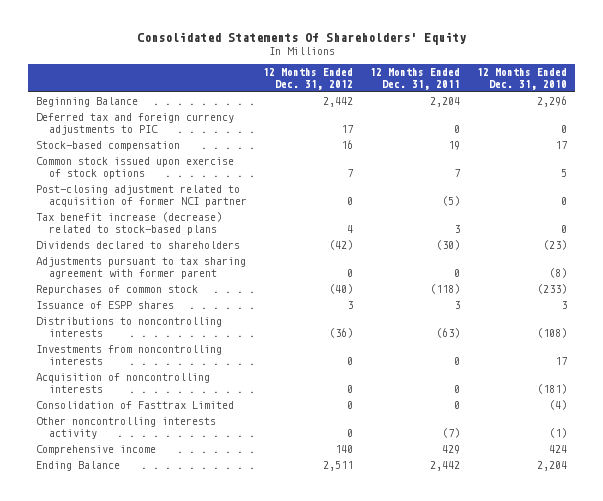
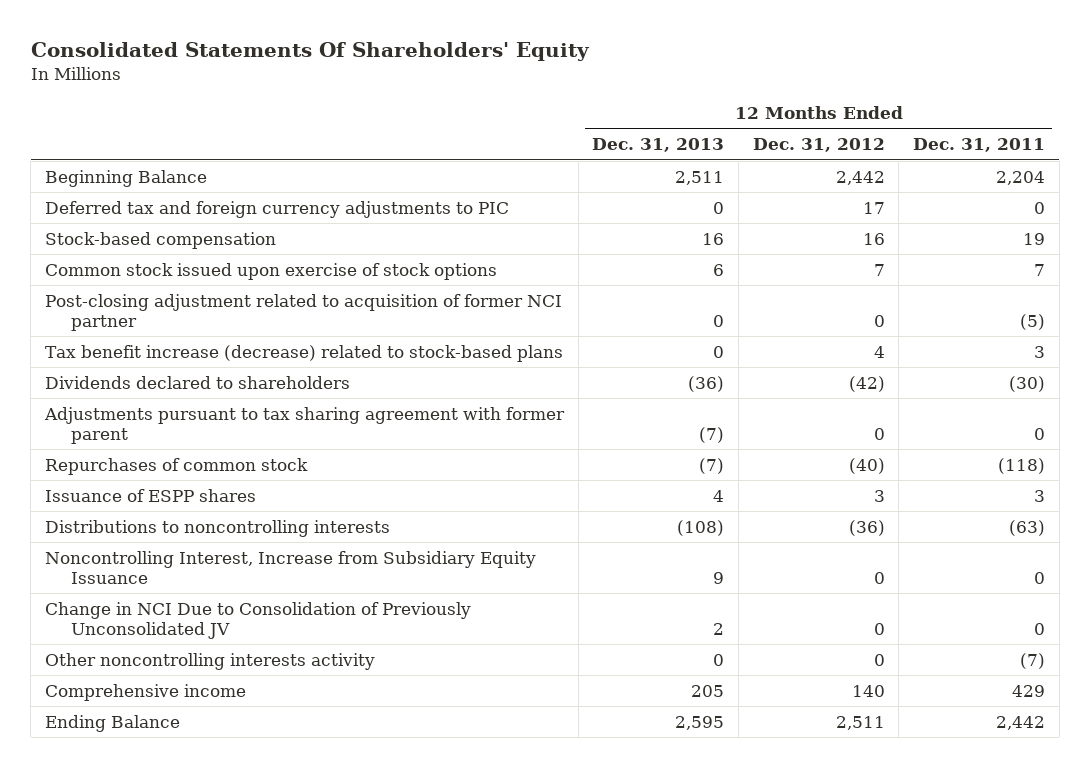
- | 12 Months Ended Dec. 31, 2012 | 12 Months Ended Dec. 31, 2011 | 12 Months Ended Dec. 31, 2010
+ | 12 Months Ended Dec. 31, 2013 | 12 Months Ended Dec. 31, 2012 | 12 Months Ended Dec. 31, 2011
- Investments from noncontrolling interests | 0 | 0 | 17
- Acquisition of noncontrolling interests | 0 | 0 | (181)
- Consolidation of Fasttrax Limited | 0 | 0 | (4)
+ Noncontrolling Interest, Increase from Subsidiary Equity Issuance | 9 | 0 | 0
+ Change in NCI Due to Consolidation of Previously Unconsolidated JV | 2 | 0 | 0

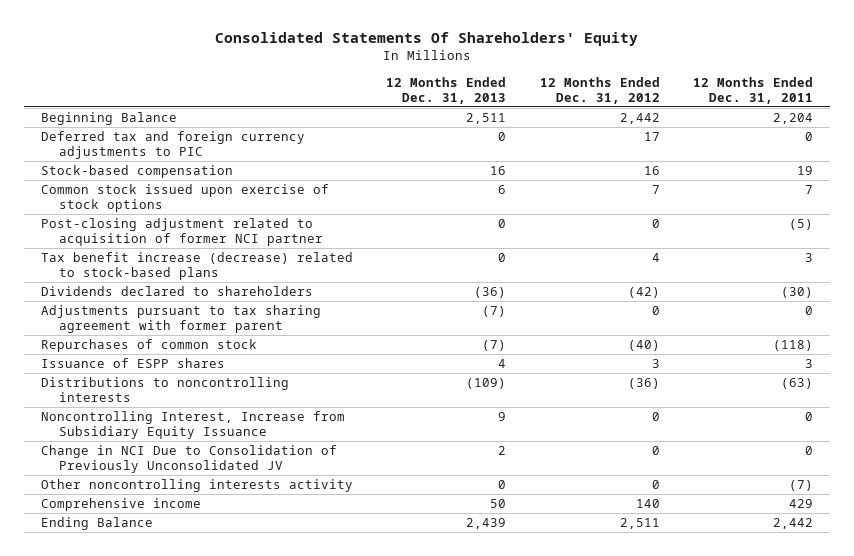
- Distributions to noncontrolling interests | (108) | (36) | (63)
+ Distributions to noncontrolling interests | (109) | (36) | (63)
- Comprehensive income | 205 | 140 | 429
- Ending Balance | 2,595 | 2,511 | 2,442
+ Comprehensive income | 50 | 140 | 429
+ Ending Balance | 2,439 | 2,511 | 2,442

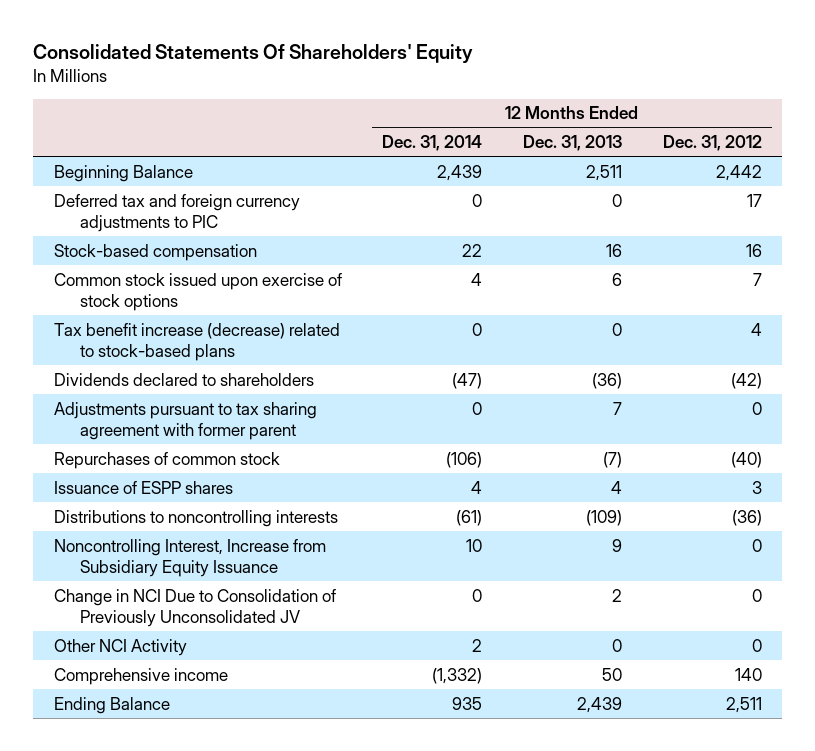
- | 12 Months Ended Dec. 31, 2013 | 12 Months Ended Dec. 31, 2012 | 12 Months Ended Dec. 31, 2011
+ | 12 Months Ended Dec. 31, 2014 | 12 Months Ended Dec. 31, 2013 | 12 Months Ended Dec. 31, 2012
- Post-closing adjustment related to acquisition of former NCI partner | 0 | 0 | (5)
- Adjustments pursuant to tax sharing agreement with former parent | (7) | 0 | 0
+ Adjustments pursuant to tax sharing agreement with former parent | 0 | 7 | 0
- Other noncontrolling interests activity | 0 | 0 | (7)
+ Other NCI Activity | 2 | 0 | 0

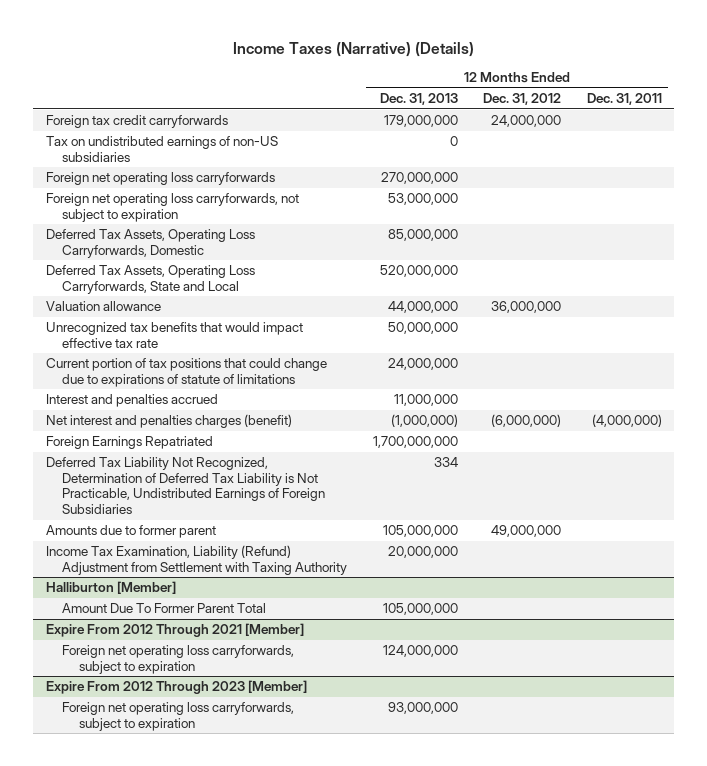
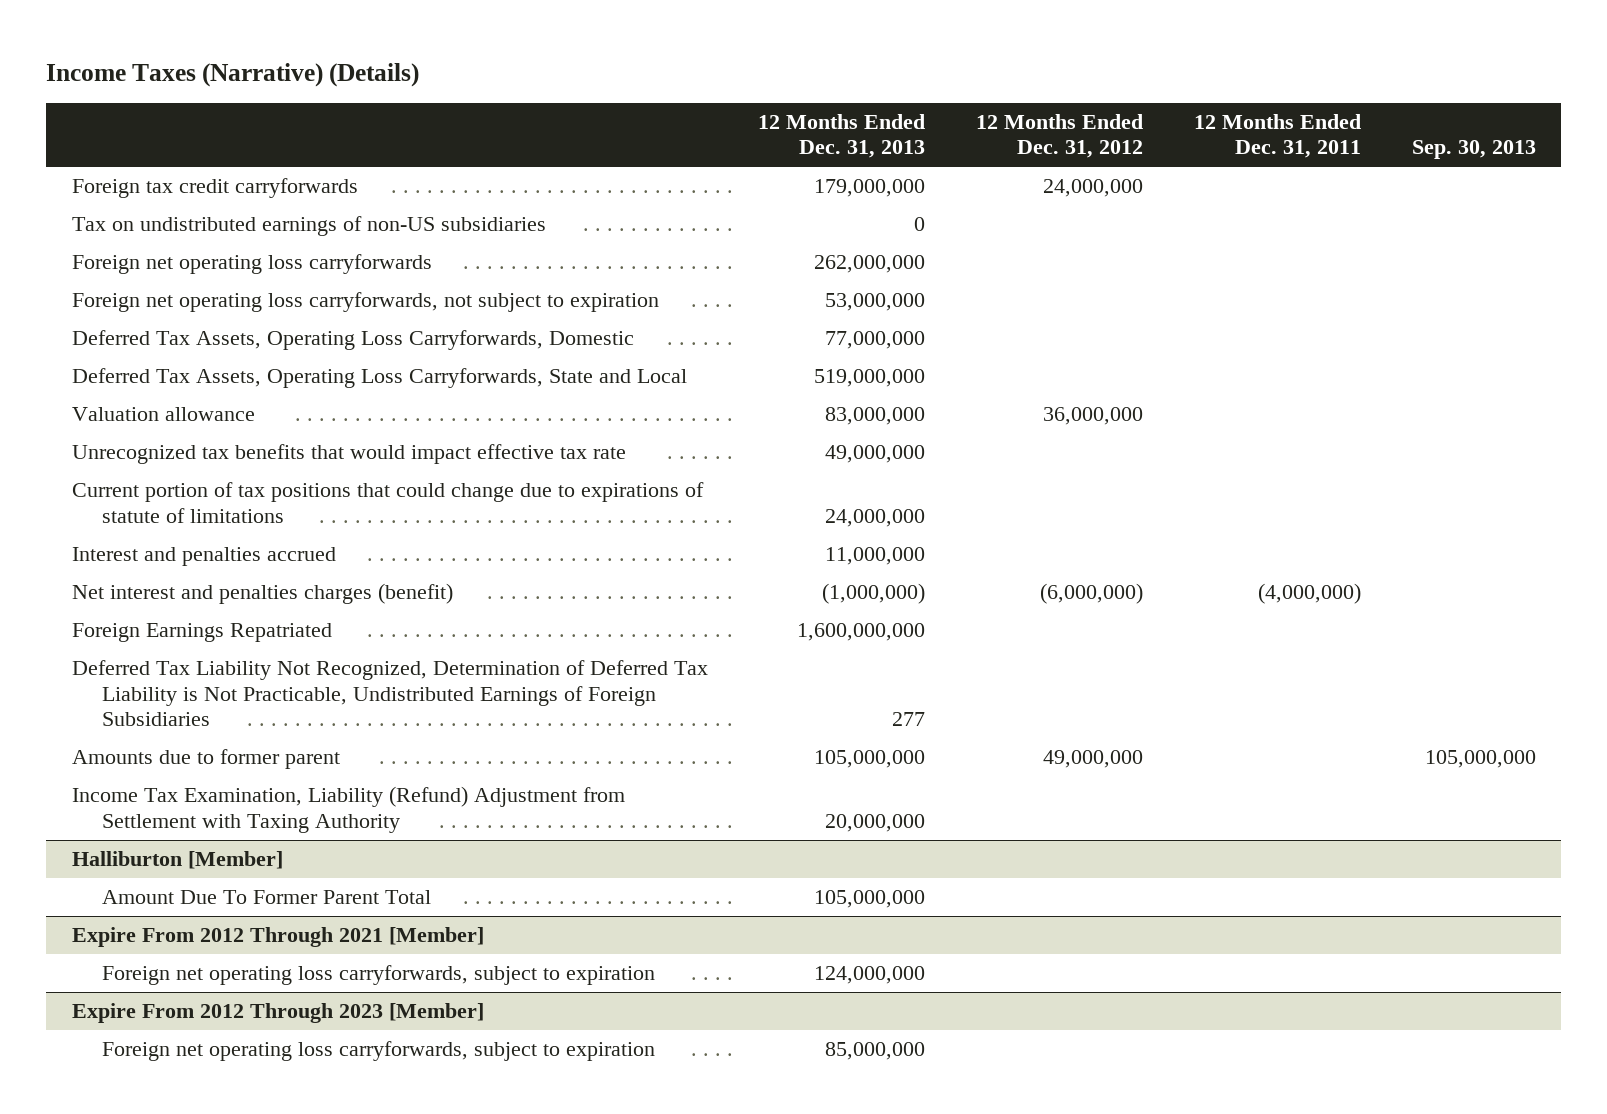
- | 12 Months Ended Dec. 31, 2013 | 12 Months Ended Dec. 31, 2012 | 12 Months Ended Dec. 31, 2011
+ | 12 Months Ended Dec. 31, 2013 | 12 Months Ended Dec. 31, 2012 | 12 Months Ended Dec. 31, 2011 | Sep. 30, 2013
- Foreign net operating loss carryforwards | 270,000,000 | |
+ Foreign net operating loss carryforwards | 262,000,000 | | |
- Deferred Tax Assets, Operating Loss Carryforwards, Domestic | 85,000,000 | |
- Deferred Tax Assets, Operating Loss Carryforwards, State and Local | 520,000,000 | |
- Valuation allowance | 44,000,000 | 36,000,000 |
- Unrecognized tax benefits that would impact effective tax rate | 50,000,000 | |
+ Deferred Tax Assets, Operating Loss Carryforwards, Domestic | 77,000,000 | | |
+ Deferred Tax Assets, Operating Loss Carryforwards, State and Local | 519,000,000 | | |
+ Valuation allowance | 83,000,000 | 36,000,000 | |
+ Unrecognized tax benefits that would impact effective tax rate | 49,000,000 | | |
- Foreign Earnings Repatriated | 1,700,000,000 | |
- Deferred Tax Liability Not Recognized, Determination of Deferred Tax Liability is Not Practicable, Undistributed Earnings of Foreign Subsidiaries | 334 | |
+ Foreign Earnings Repatriated | 1,600,000,000 | | |
+ Deferred Tax Liability Not Recognized, Determination of Deferred Tax Liability is Not Practicable, Undistributed Earnings of Foreign Subsidiaries | 277 | | |
@ Expire From 2012 Through 2023 [Member]
- Foreign net operating loss carryforwards, subject to expiration | 93,000,000 | |
+ Foreign net operating loss carryforwards, subject to expiration | 85,000,000 | | |

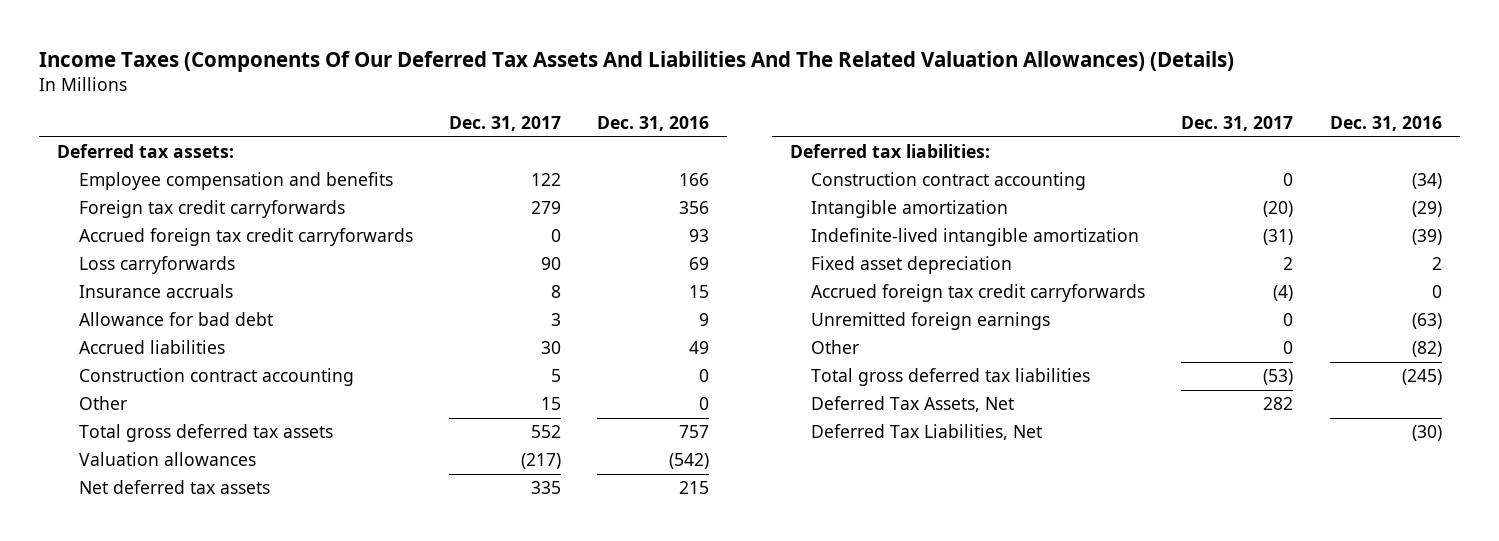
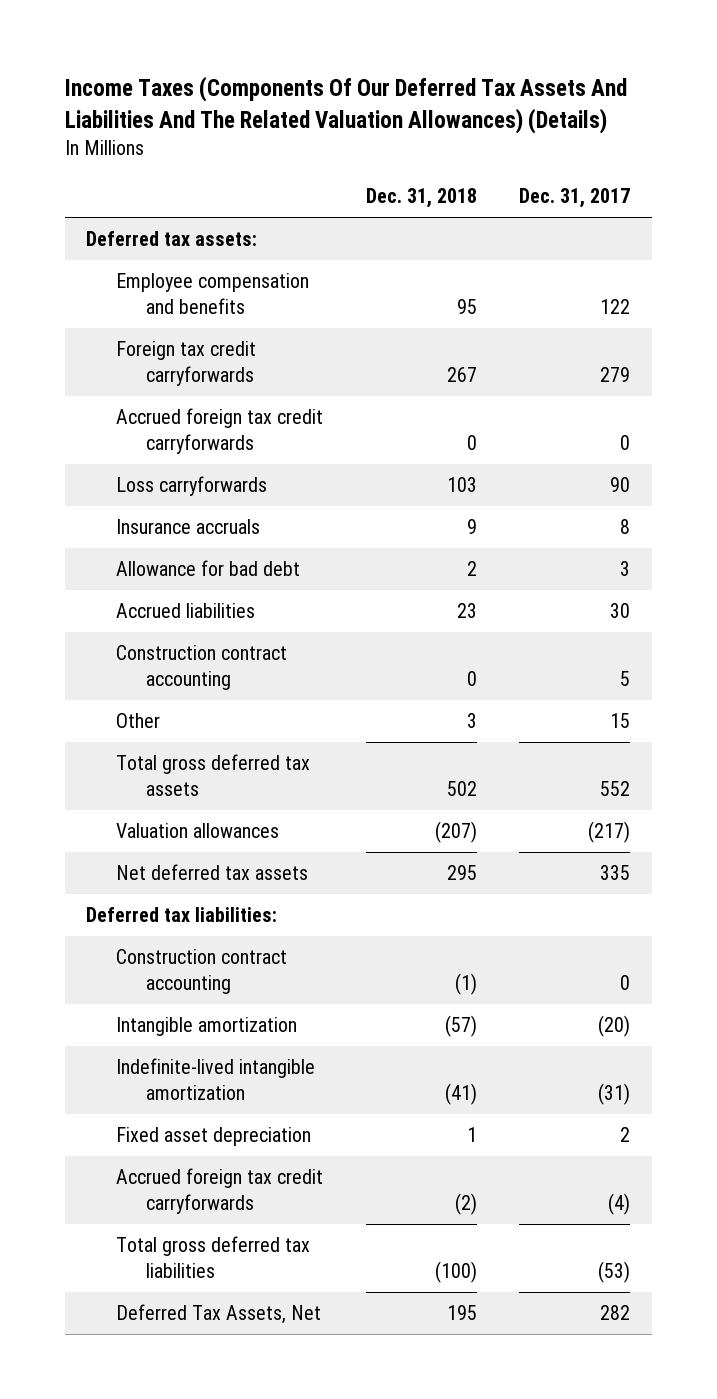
- | Dec. 31, 2017 | Dec. 31, 2016
+ | Dec. 31, 2018 | Dec. 31, 2017
- Unremitted foreign earnings | 0 | (63)
- Other | 0 | (82)
- Deferred Tax Liabilities, Net | | (30)

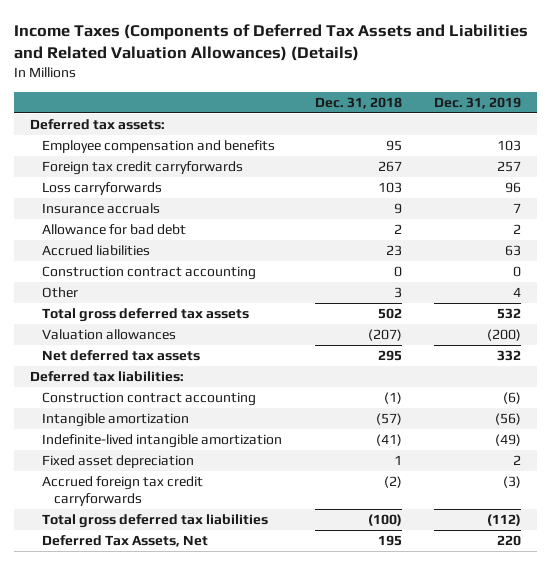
- Income Taxes (Components Of Our Deferred Tax Assets And Liabilities And The Related Valuation Allowances) (Details)
+ Income Taxes (Components of Deferred Tax Assets and Liabilities and Related Valuation Allowances) (Details)
- | Dec. 31, 2018 | Dec. 31, 2017
+ | Dec. 31, 2018 | Dec. 31, 2019
- Accrued foreign tax credit carryforwards | 0 | 0

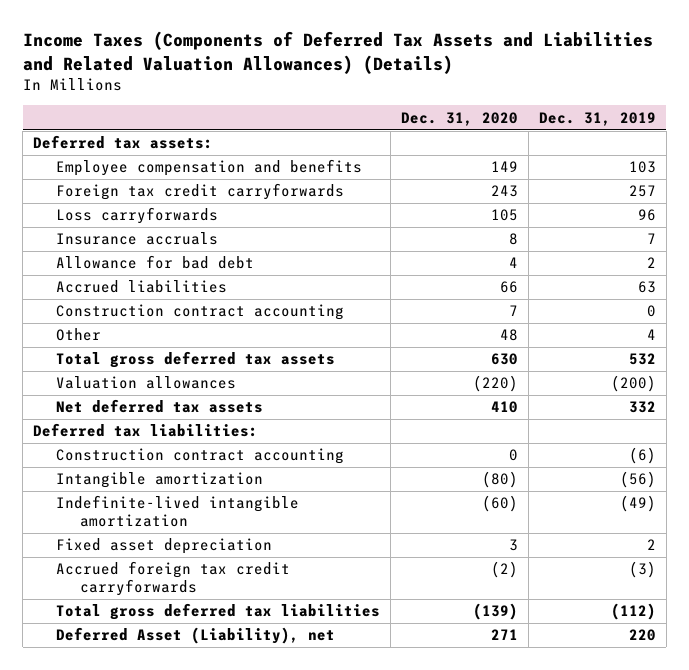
- | Dec. 31, 2018 | Dec. 31, 2019
+ | Dec. 31, 2020 | Dec. 31, 2019
- Deferred Tax Assets, Net | 195 | 220
+ Deferred Asset (Liability), net | 271 | 220

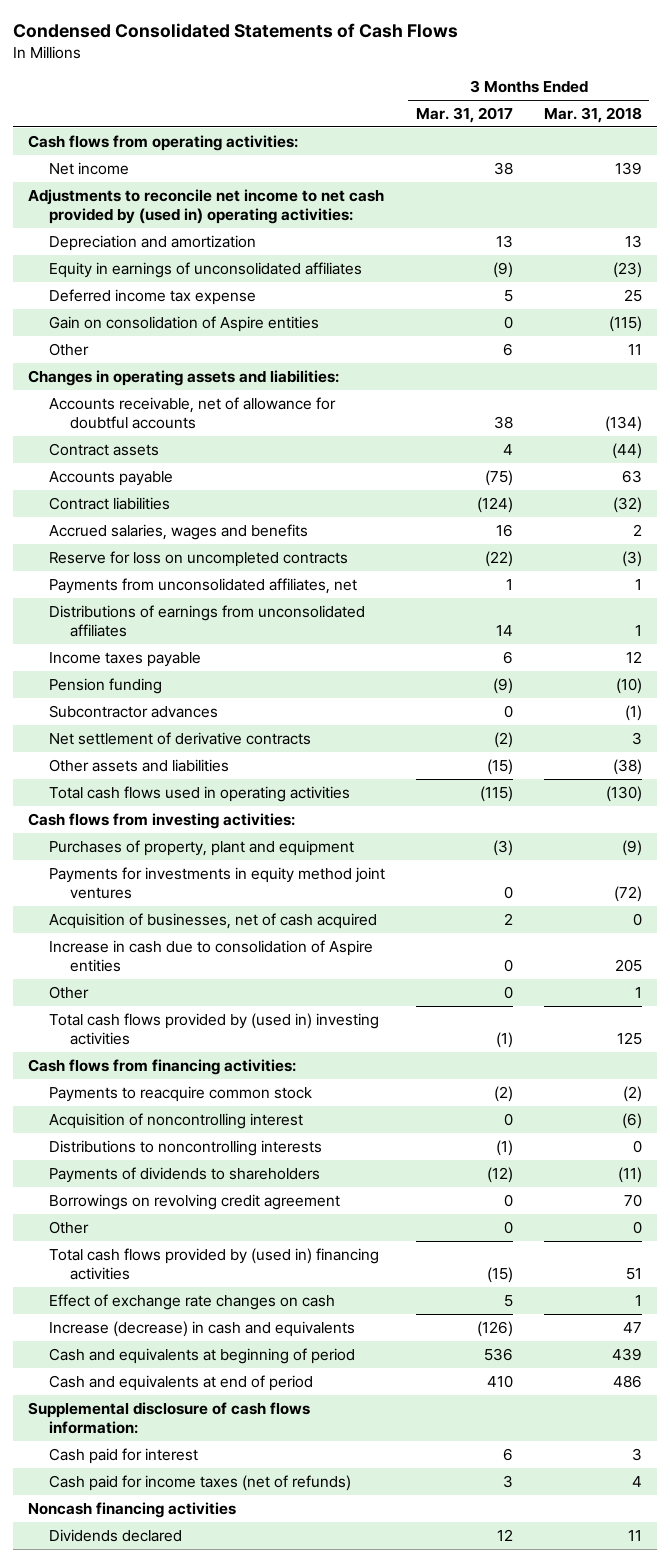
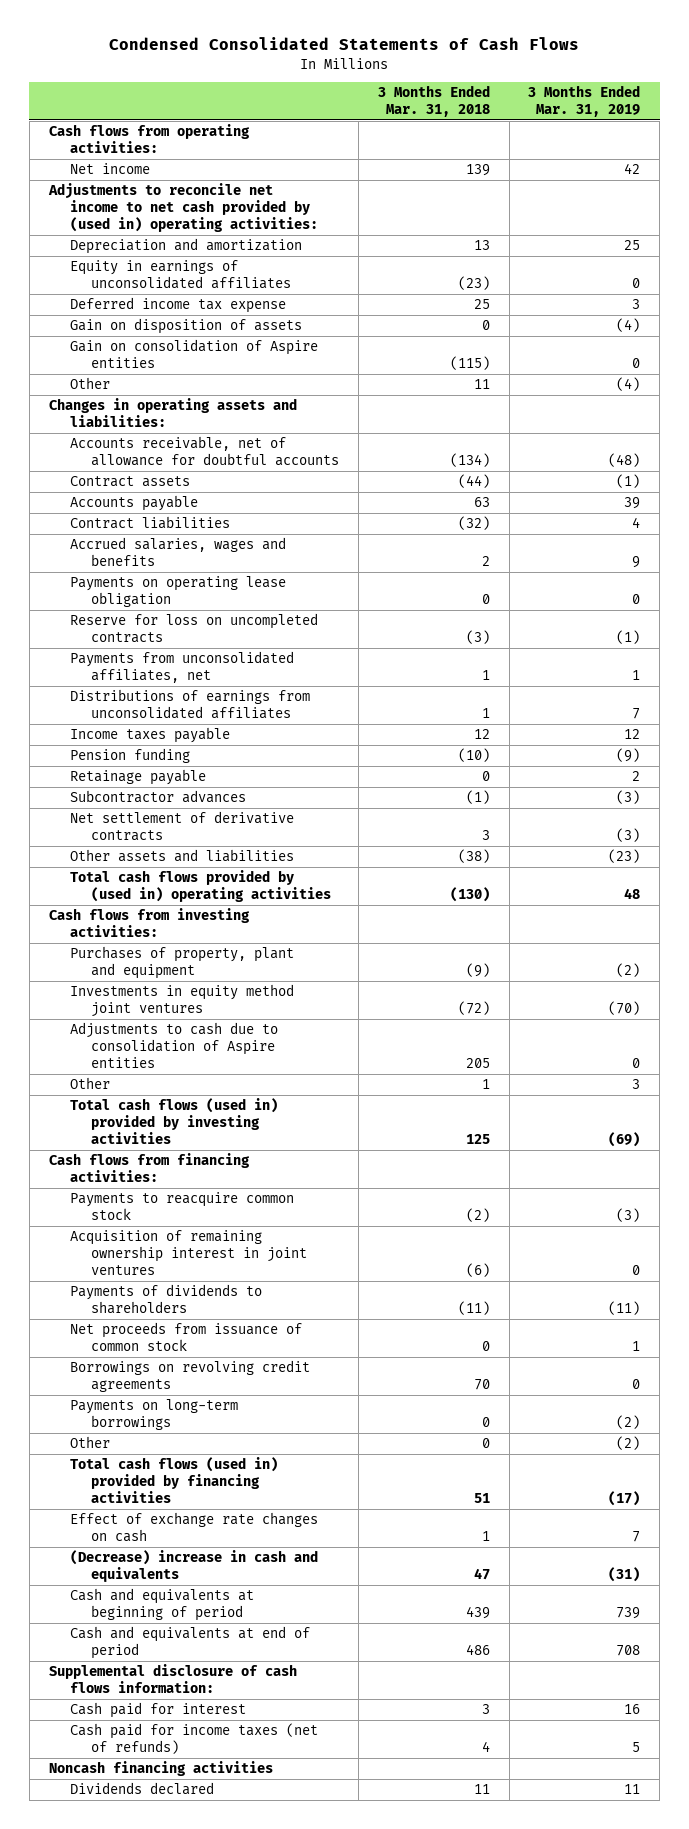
- | 3 Months Ended Mar. 31, 2017 | 3 Months Ended Mar. 31, 2018
+ | 3 Months Ended Mar. 31, 2018 | 3 Months Ended Mar. 31, 2019
+ Gain on disposition of assets | 0 | (4)
+ Payments on operating lease obligation | 0 | 0
+ Retainage payable | 0 | 2
- Total cash flows used in operating activities | (115) | (130)
+ Total cash flows provided by (used in) operating activities | (130) | 48
- Payments for investments in equity method joint ventures | 0 | (72)
- Acquisition of businesses, net of cash acquired | 2 | 0
- Increase in cash due to consolidation of Aspire entities | 0 | 205
+ Investments in equity method joint ventures | (72) | (70)
+ Adjustments to cash due to consolidation of Aspire entities | 205 | 0
- Total cash flows provided by (used in) investing activities | (1) | 125
+ Total cash flows (used in) provided by investing activities | 125 | (69)
- Acquisition of noncontrolling interest | 0 | (6)
- Distributions to noncontrolling interests | (1) | 0
+ Acquisition of remaining ownership interest in joint ventures | (6) | 0
- Borrowings on revolving credit agreement | 0 | 70
+ Net proceeds from issuance of common stock | 0 | 1
+ Borrowings on revolving credit agreements | 70 | 0
+ Payments on long-term borrowings | 0 | (2)
- Total cash flows provided by (used in) financing activities | (15) | 51
+ Total cash flows (used in) provided by financing activities | 51 | (17)
- Increase (decrease) in cash and equivalents | (126) | 47
+ (Decrease) increase in cash and equivalents | 47 | (31)

